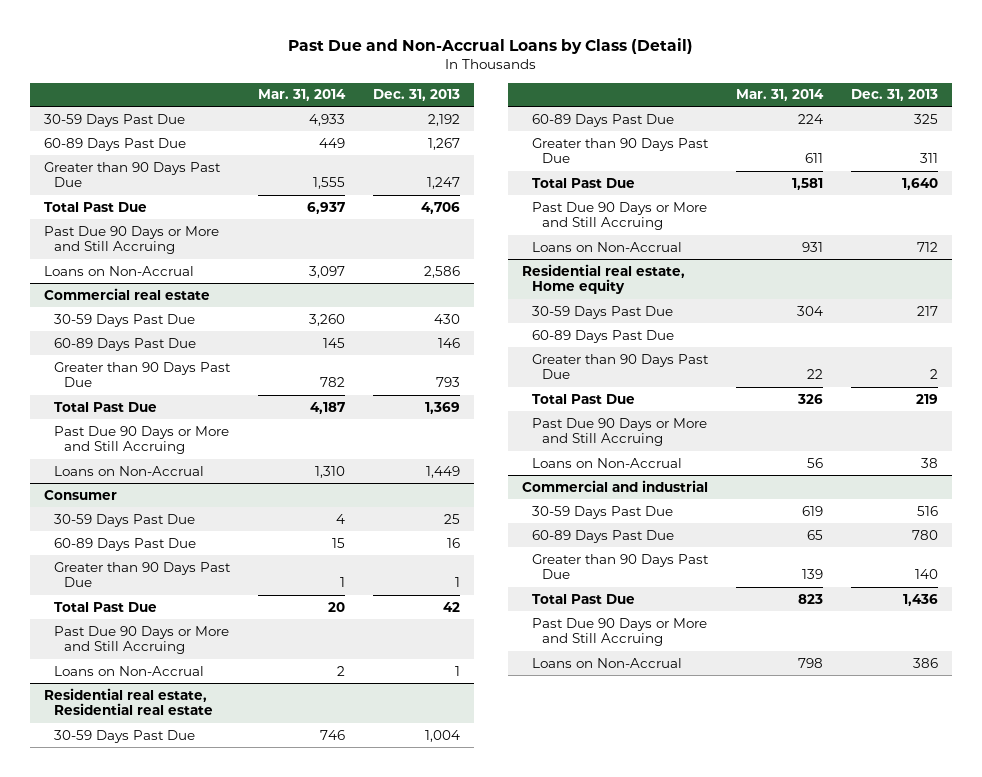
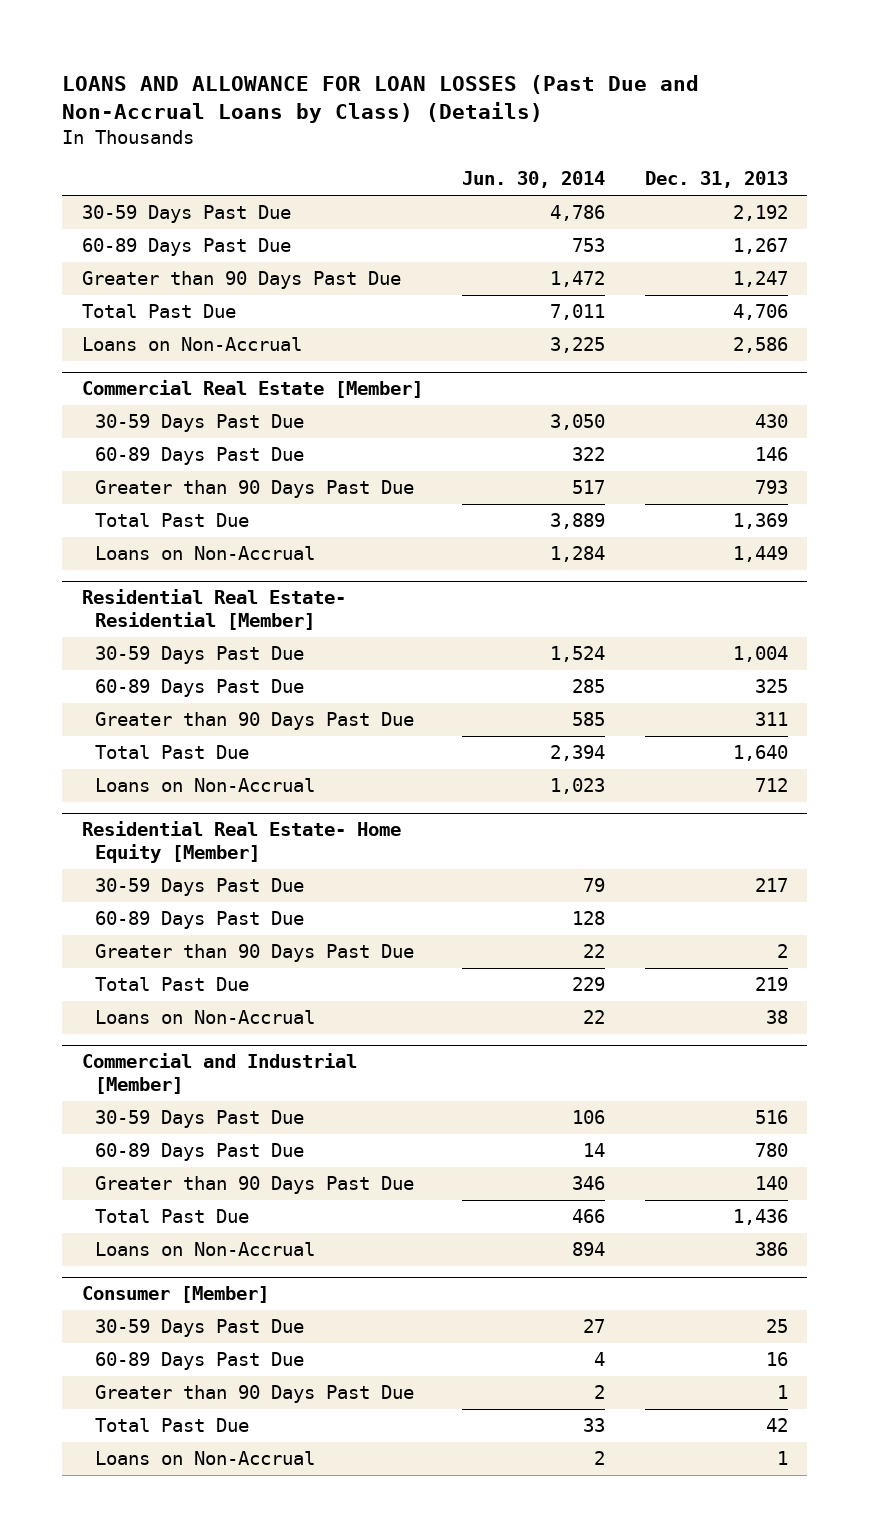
- Past Due and Non-Accrual Loans by Class (Detail)
+ LOANS AND ALLOWANCE FOR LOAN LOSSES (Past Due and Non-Accrual Loans by Class) (Details)
- | Mar. 31, 2014 | Dec. 31, 2013
+ | Jun. 30, 2014 | Dec. 31, 2013
- Past Due 90 Days or More and Still Accruing
- Commercial real estate
+ Commercial Real Estate [Member]
- Past Due 90 Days or More and Still Accruing
- Consumer
- 30-59 Days Past Due | 4 | 25
- 60-89 Days Past Due | 15 | 16
- Greater than 90 Days Past Due | 1 | 1
- Total Past Due | 20 | 42
- Past Due 90 Days or More and Still Accruing
- Loans on Non-Accrual | 2 | 1
- Residential real estate, Residential real estate
+ Residential Real Estate- Residential [Member]
- Past Due 90 Days or More and Still Accruing
- Residential real estate, Home equity
+ Residential Real Estate- Home Equity [Member]
- Past Due 90 Days or More and Still Accruing
- Commercial and industrial
+ Commercial and Industrial [Member]
- Past Due 90 Days or More and Still Accruing
+ Consumer [Member]
+ 30-59 Days Past Due | 27 | 25
+ 60-89 Days Past Due | 4 | 16
+ Greater than 90 Days Past Due | 2 | 1
+ Total Past Due | 33 | 42
+ Loans on Non-Accrual | 2 | 1

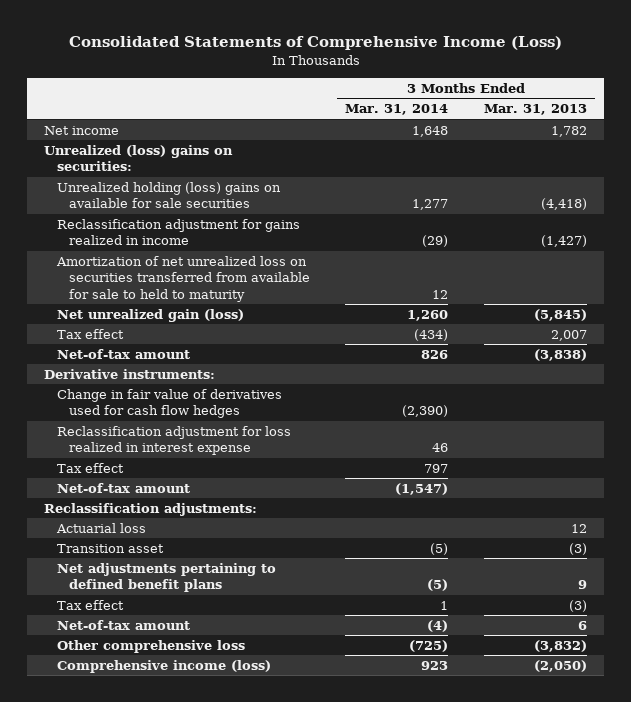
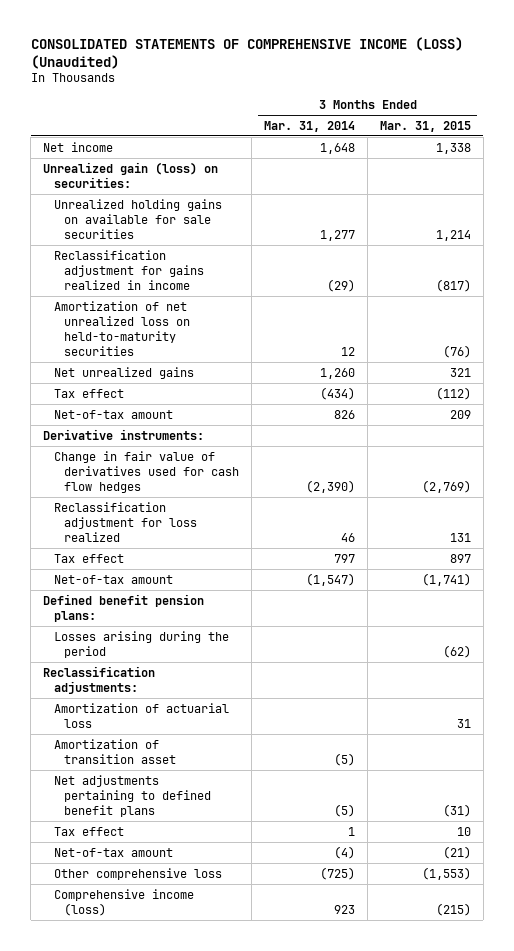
- Consolidated Statements of Comprehensive Income (Loss)
+ CONSOLIDATED STATEMENTS OF COMPREHENSIVE INCOME (LOSS) (Unaudited)
- | 3 Months Ended Mar. 31, 2014 | 3 Months Ended Mar. 31, 2013
+ | 3 Months Ended Mar. 31, 2014 | 3 Months Ended Mar. 31, 2015
- Unrealized (loss) gains on securities:
- Unrealized holding (loss) gains on available for sale securities | 1,277 | (4,418)
+ Unrealized gain (loss) on securities:
+ Unrealized holding gains on available for sale securities | 1,277 | 1,214
- Amortization of net unrealized loss on securities transferred from available for sale to held to maturity | 12 |
- Net unrealized gain (loss) | 1,260 | (5,845)
+ Amortization of net unrealized loss on held-to-maturity securities | 12 | (76)
+ Net unrealized gains | 1,260 | 321
- Reclassification adjustment for loss realized in interest expense | 46 |
+ Reclassification adjustment for loss realized | 46 | 131
+ Defined benefit pension plans:
+ Losses arising during the period | | (62)
- Actuarial loss | | 12
- Transition asset | (5) | (3)
+ Amortization of actuarial loss | | 31
+ Amortization of transition asset | (5) |

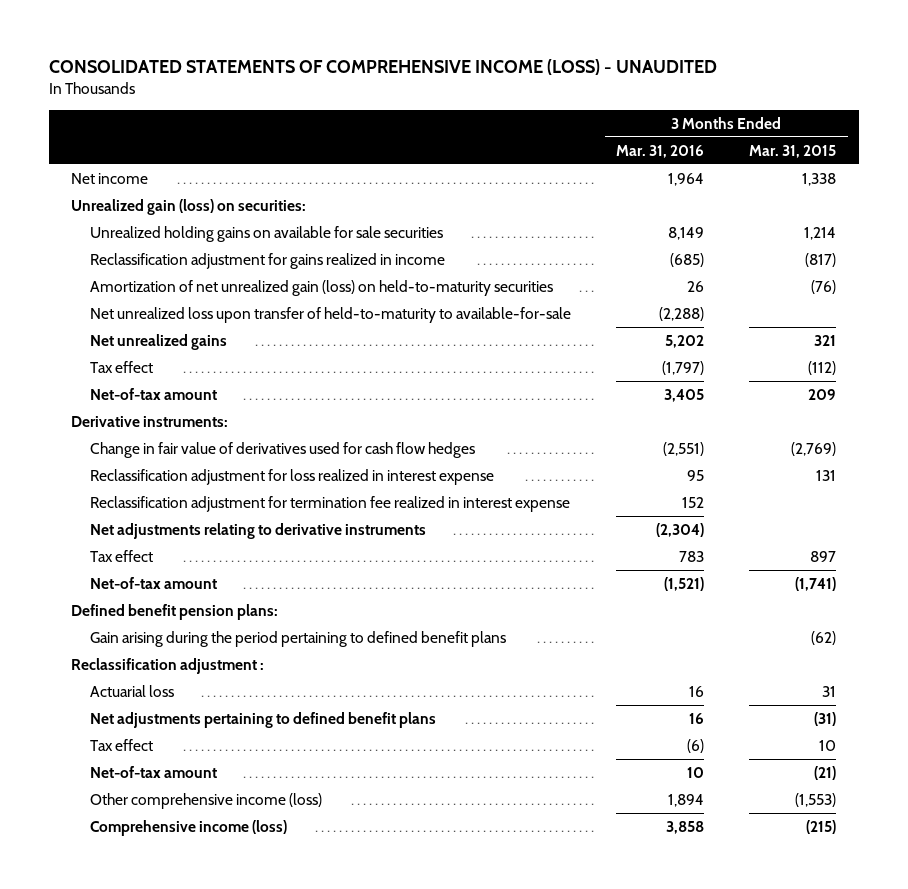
- CONSOLIDATED STATEMENTS OF COMPREHENSIVE INCOME (LOSS) (Unaudited)
+ CONSOLIDATED STATEMENTS OF COMPREHENSIVE INCOME (LOSS) - UNAUDITED
- | 3 Months Ended Mar. 31, 2014 | 3 Months Ended Mar. 31, 2015
+ | 3 Months Ended Mar. 31, 2016 | 3 Months Ended Mar. 31, 2015
- Amortization of net unrealized loss on held-to-maturity securities | 12 | (76)
+ Amortization of net unrealized gain (loss) on held-to-maturity securities | 26 | (76)
+ Net unrealized loss upon transfer of held-to-maturity to available-for-sale | (2,288) |
- Reclassification adjustment for loss realized | 46 | 131
+ Reclassification adjustment for loss realized in interest expense | 95 | 131
+ Reclassification adjustment for termination fee realized in interest expense | 152 |
+ Net adjustments relating to derivative instruments | (2,304) |
- Losses arising during the period | | (62)
- Reclassification adjustments:
- Amortization of actuarial loss | | 31
- Amortization of transition asset | (5) |
+ Gain arising during the period pertaining to defined benefit plans | | (62)
+ Reclassification adjustment :
+ Actuarial loss | 16 | 31
- Other comprehensive loss | (725) | (1,553)
+ Other comprehensive income (loss) | 1,894 | (1,553)

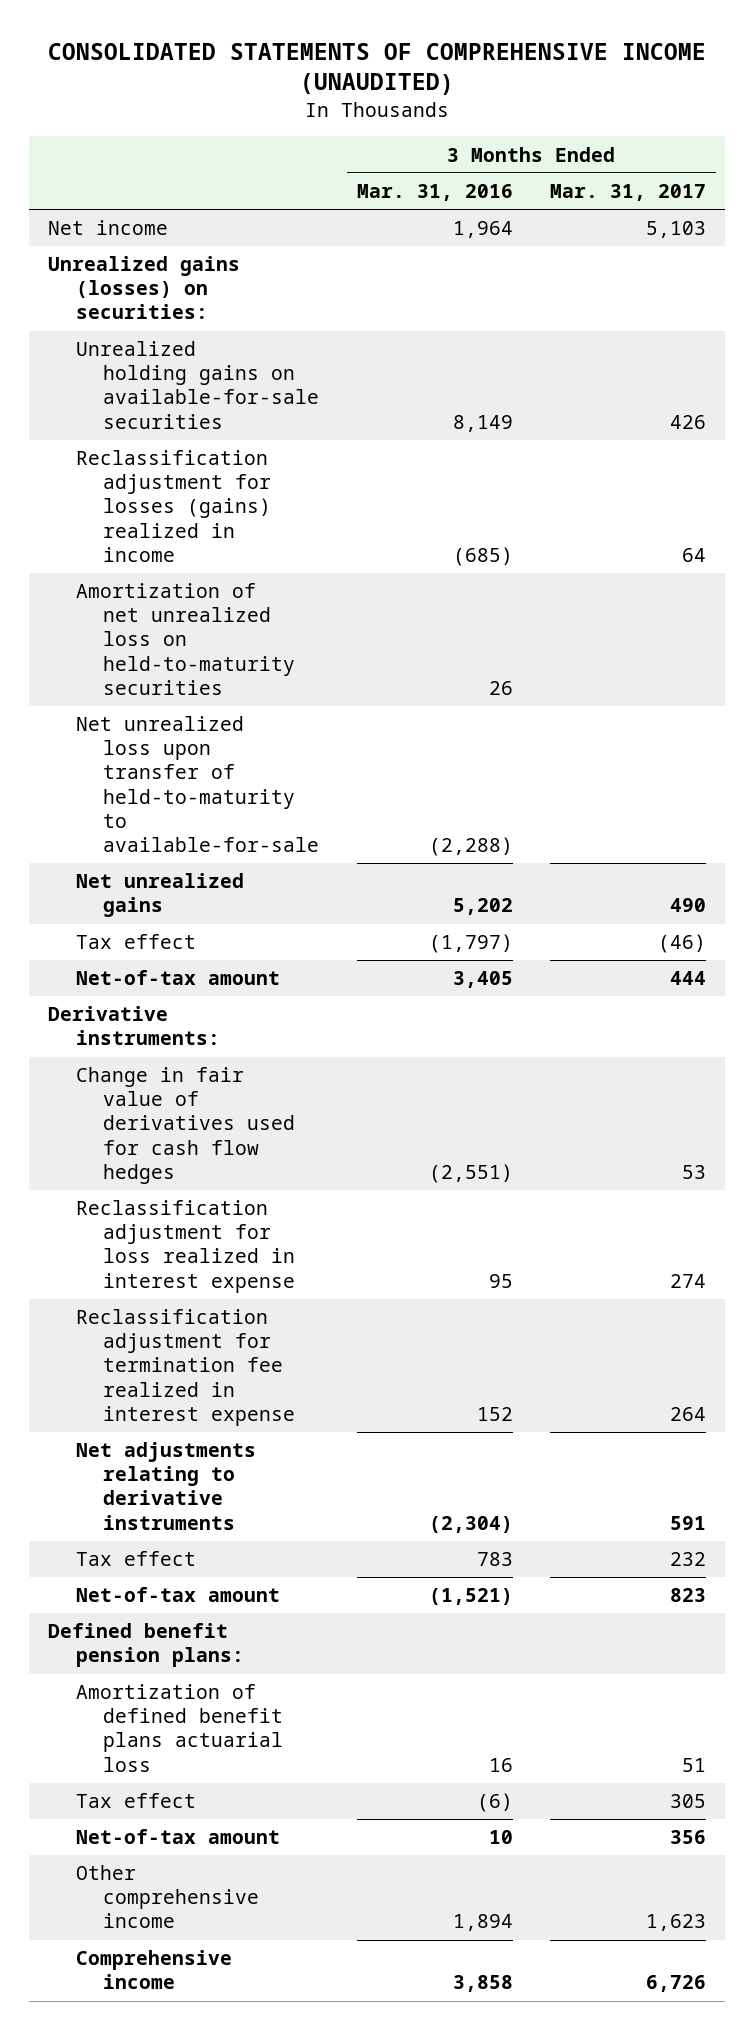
- CONSOLIDATED STATEMENTS OF COMPREHENSIVE INCOME (LOSS) - UNAUDITED
+ CONSOLIDATED STATEMENTS OF COMPREHENSIVE INCOME (UNAUDITED)
- | 3 Months Ended Mar. 31, 2016 | 3 Months Ended Mar. 31, 2015
+ | 3 Months Ended Mar. 31, 2016 | 3 Months Ended Mar. 31, 2017
- Unrealized gain (loss) on securities:
- Unrealized holding gains on available for sale securities | 8,149 | 1,214
- Reclassification adjustment for gains realized in income | (685) | (817)
- Amortization of net unrealized gain (loss) on held-to-maturity securities | 26 | (76)
+ Unrealized gains (losses) on securities:
+ Unrealized holding gains on available-for-sale securities | 8,149 | 426
+ Reclassification adjustment for losses (gains) realized in income | (685) | 64
+ Amortization of net unrealized loss on held-to-maturity securities | 26 |
- Gain arising during the period pertaining to defined benefit plans | | (62)
- Reclassification adjustment :
- Actuarial loss | 16 | 31
- Net adjustments pertaining to defined benefit plans | 16 | (31)
+ Amortization of defined benefit plans actuarial loss | 16 | 51
- Other comprehensive income (loss) | 1,894 | (1,553)
- Comprehensive income (loss) | 3,858 | (215)
+ Other comprehensive income | 1,894 | 1,623
+ Comprehensive income | 3,858 | 6,726

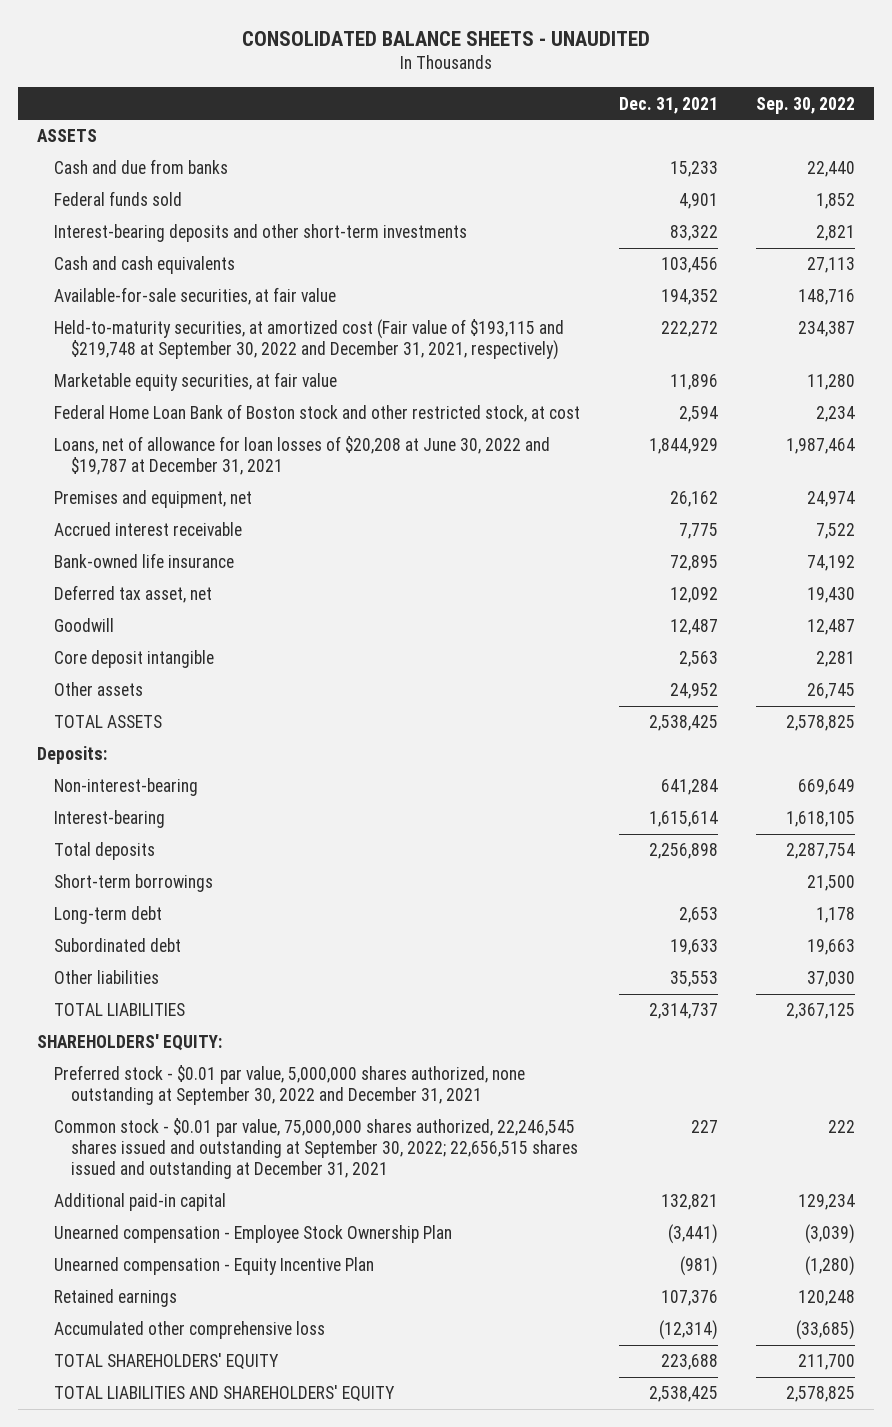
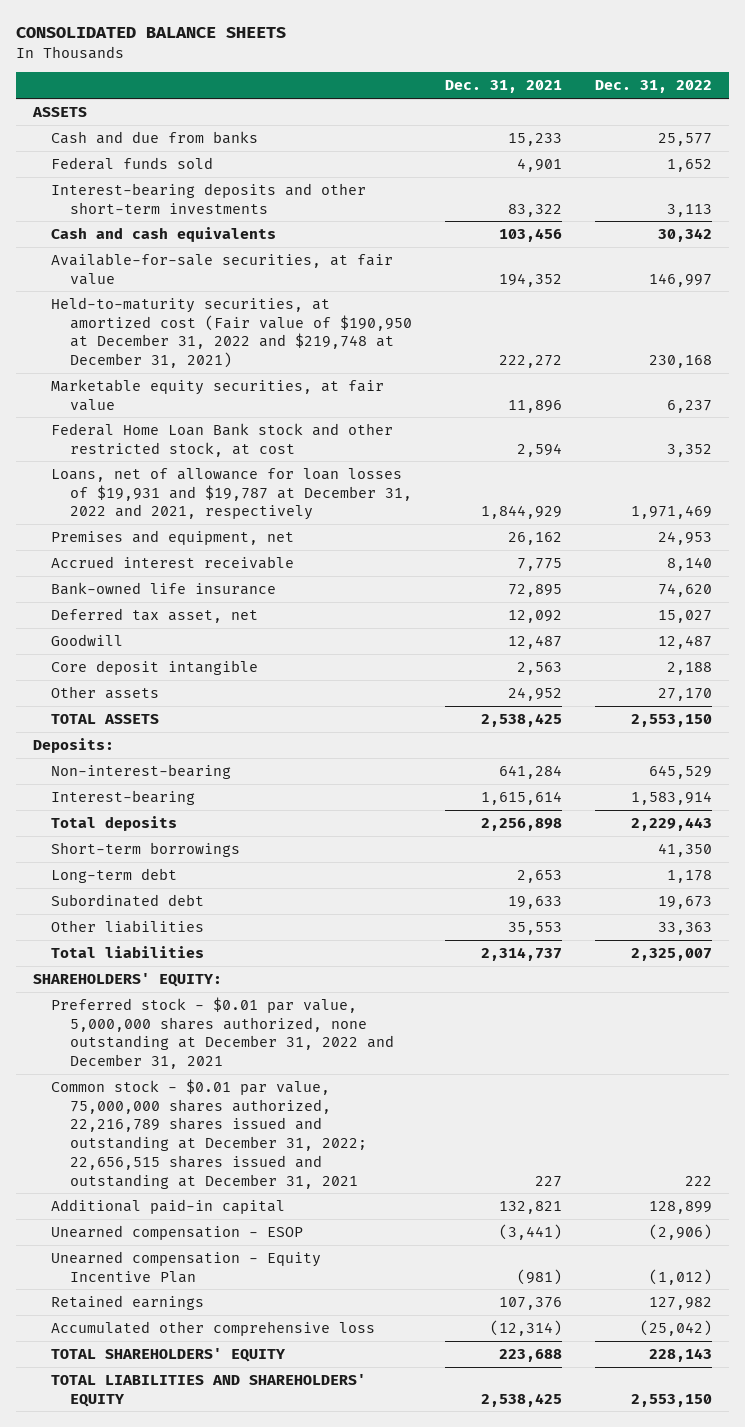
- CONSOLIDATED BALANCE SHEETS - UNAUDITED
+ CONSOLIDATED BALANCE SHEETS
- | Dec. 31, 2021 | Sep. 30, 2022
+ | Dec. 31, 2021 | Dec. 31, 2022
- Held-to-maturity securities, at amortized cost (Fair value of $193,115 and $219,748 at September 30, 2022 and December 31, 2021, respectively) | 222,272 | 234,387
+ Held-to-maturity securities, at amortized cost (Fair value of $190,950 at December 31, 2022 and $219,748 at December 31, 2021) | 222,272 | 230,168
- Federal Home Loan Bank of Boston stock and other restricted stock, at cost | 2,594 | 2,234
- Loans, net of allowance for loan losses of $20,208 at June 30, 2022 and $19,787 at December 31, 2021 | 1,844,929 | 1,987,464
+ Federal Home Loan Bank stock and other restricted stock, at cost | 2,594 | 3,352
+ Loans, net of allowance for loan losses of $19,931 and $19,787 at December 31, 2022 and 2021, respectively | 1,844,929 | 1,971,469
- TOTAL LIABILITIES | 2,314,737 | 2,367,125
+ Total liabilities | 2,314,737 | 2,325,007
- Preferred stock - $0.01 par value, 5,000,000 shares authorized, none outstanding at September 30, 2022 and December 31, 2021
- Common stock - $0.01 par value, 75,000,000 shares authorized, 22,246,545 shares issued and outstanding at September 30, 2022; 22,656,515 shares issued and outstanding at December 31, 2021 | 227 | 222
+ Preferred stock - $0.01 par value, 5,000,000 shares authorized, none outstanding at December 31, 2022 and December 31, 2021
+ Common stock - $0.01 par value, 75,000,000 shares authorized, 22,216,789 shares issued and outstanding at December 31, 2022; 22,656,515 shares issued and outstanding at December 31, 2021 | 227 | 222
- Unearned compensation - Employee Stock Ownership Plan | (3,441) | (3,039)
+ Unearned compensation - ESOP | (3,441) | (2,906)

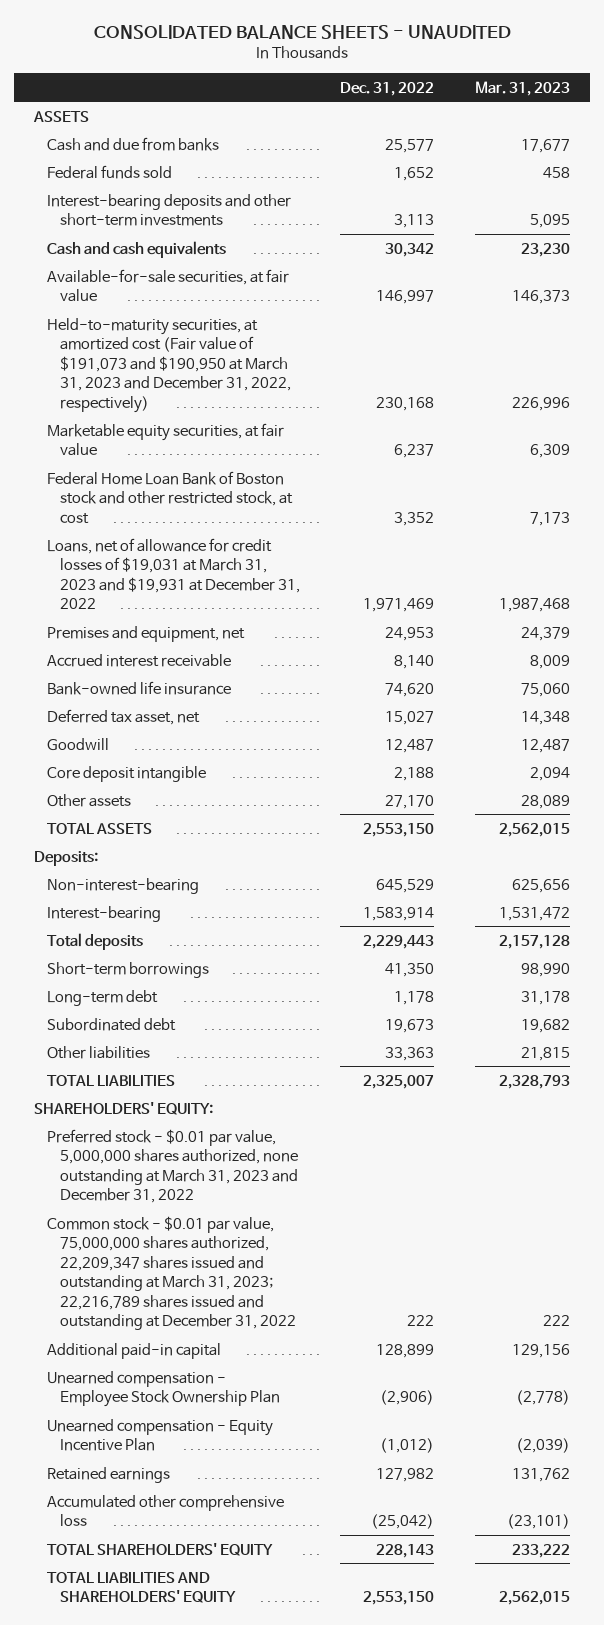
- CONSOLIDATED BALANCE SHEETS
+ CONSOLIDATED BALANCE SHEETS - UNAUDITED
- | Dec. 31, 2021 | Dec. 31, 2022
+ | Dec. 31, 2022 | Mar. 31, 2023
- Held-to-maturity securities, at amortized cost (Fair value of $190,950 at December 31, 2022 and $219,748 at December 31, 2021) | 222,272 | 230,168
+ Held-to-maturity securities, at amortized cost (Fair value of $191,073 and $190,950 at March 31, 2023 and December 31, 2022, respectively) | 230,168 | 226,996
- Federal Home Loan Bank stock and other restricted stock, at cost | 2,594 | 3,352
- Loans, net of allowance for loan losses of $19,931 and $19,787 at December 31, 2022 and 2021, respectively | 1,844,929 | 1,971,469
+ Federal Home Loan Bank of Boston stock and other restricted stock, at cost | 3,352 | 7,173
+ Loans, net of allowance for credit losses of $19,031 at March 31, 2023 and $19,931 at December 31, 2022 | 1,971,469 | 1,987,468
- Total liabilities | 2,314,737 | 2,325,007
+ TOTAL LIABILITIES | 2,325,007 | 2,328,793
- Preferred stock - $0.01 par value, 5,000,000 shares authorized, none outstanding at December 31, 2022 and December 31, 2021
- Common stock - $0.01 par value, 75,000,000 shares authorized, 22,216,789 shares issued and outstanding at December 31, 2022; 22,656,515 shares issued and outstanding at December 31, 2021 | 227 | 222
+ Preferred stock - $0.01 par value, 5,000,000 shares authorized, none outstanding at March 31, 2023 and December 31, 2022
+ Common stock - $0.01 par value, 75,000,000 shares authorized, 22,209,347 shares issued and outstanding at March 31, 2023; 22,216,789 shares issued and outstanding at December 31, 2022 | 222 | 222
- Unearned compensation - ESOP | (3,441) | (2,906)
+ Unearned compensation - Employee Stock Ownership Plan | (2,906) | (2,778)

